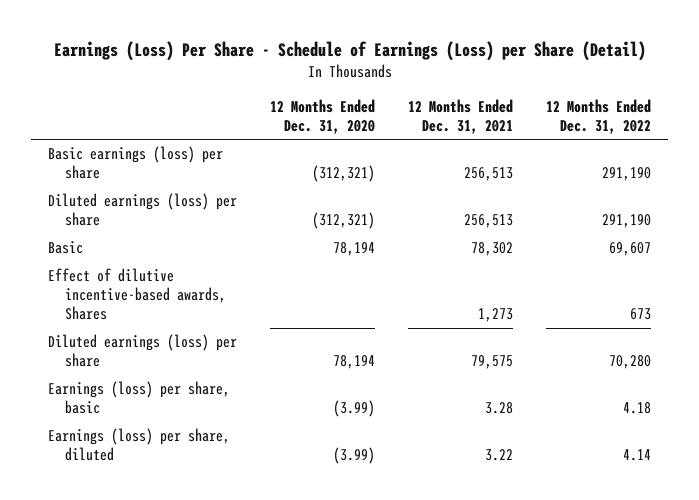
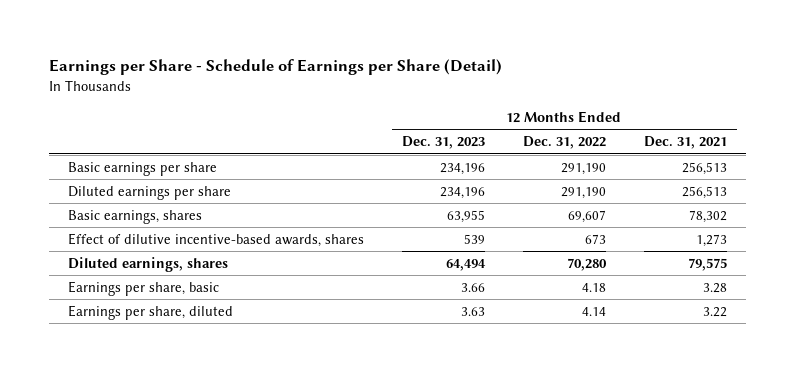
- Earnings (Loss) Per Share - Schedule of Earnings (Loss) per Share (Detail)
+ Earnings per Share - Schedule of Earnings per Share (Detail)
- | 12 Months Ended Dec. 31, 2020 | 12 Months Ended Dec. 31, 2021 | 12 Months Ended Dec. 31, 2022
+ | 12 Months Ended Dec. 31, 2023 | 12 Months Ended Dec. 31, 2022 | 12 Months Ended Dec. 31, 2021
- Basic earnings (loss) per share | (312,321) | 256,513 | 291,190
- Diluted earnings (loss) per share | (312,321) | 256,513 | 291,190
- Basic | 78,194 | 78,302 | 69,607
- Effect of dilutive incentive-based awards, Shares | | 1,273 | 673
- Diluted earnings (loss) per share | 78,194 | 79,575 | 70,280
- Earnings (loss) per share, basic | (3.99) | 3.28 | 4.18
- Earnings (loss) per share, diluted | (3.99) | 3.22 | 4.14
+ Basic earnings per share | 234,196 | 291,190 | 256,513
+ Diluted earnings per share | 234,196 | 291,190 | 256,513
+ Basic earnings, shares | 63,955 | 69,607 | 78,302
+ Effect of dilutive incentive-based awards, shares | 539 | 673 | 1,273
+ Diluted earnings, shares | 64,494 | 70,280 | 79,575
+ Earnings per share, basic | 3.66 | 4.18 | 3.28
+ Earnings per share, diluted | 3.63 | 4.14 | 3.22

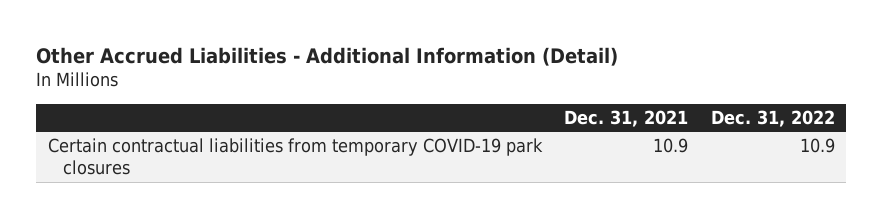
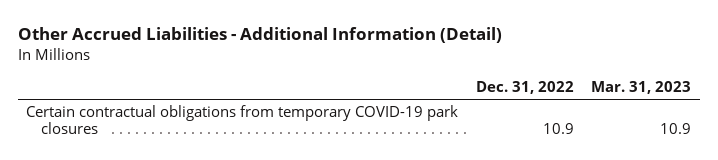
- | Dec. 31, 2021 | Dec. 31, 2022
+ | Dec. 31, 2022 | Mar. 31, 2023
- Certain contractual liabilities from temporary COVID-19 park closures | 10.9 | 10.9
+ Certain contractual obligations from temporary COVID-19 park closures | 10.9 | 10.9

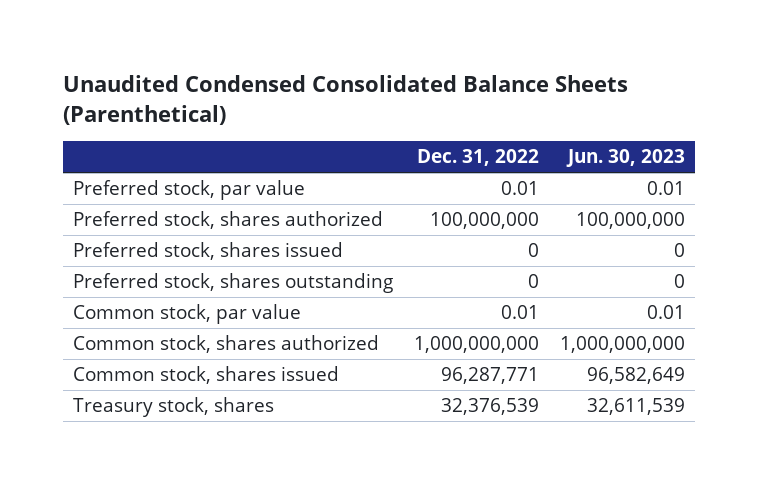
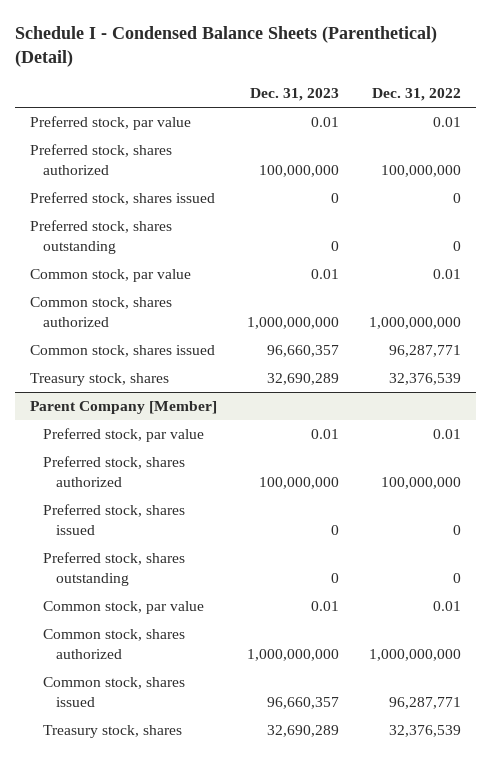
- Unaudited Condensed Consolidated Balance Sheets (Parenthetical)
+ Schedule I - Condensed Balance Sheets (Parenthetical) (Detail)
- | Dec. 31, 2022 | Jun. 30, 2023
+ | Dec. 31, 2023 | Dec. 31, 2022
+ Parent Company [Member]
+ Preferred stock, par value | 0.01 | 0.01
+ Preferred stock, shares authorized | 100,000,000 | 100,000,000
+ Preferred stock, shares issued | 0 | 0
+ Preferred stock, shares outstanding | 0 | 0
+ Common stock, par value | 0.01 | 0.01
+ Common stock, shares authorized | 1,000,000,000 | 1,000,000,000
+ Common stock, shares issued | 96,660,357 | 96,287,771
+ Treasury stock, shares | 32,690,289 | 32,376,539

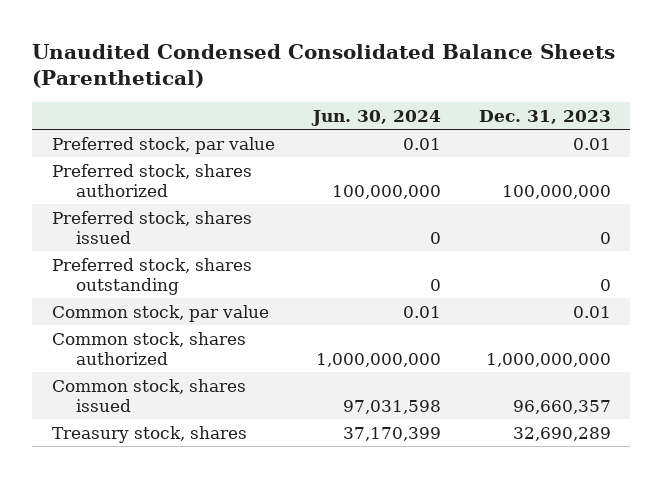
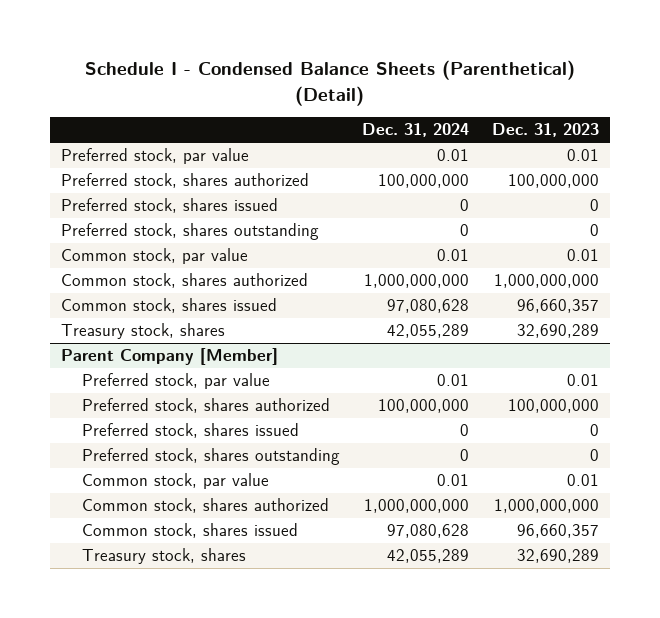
- Unaudited Condensed Consolidated Balance Sheets (Parenthetical)
+ Schedule I - Condensed Balance Sheets (Parenthetical) (Detail)
- | Jun. 30, 2024 | Dec. 31, 2023
+ | Dec. 31, 2024 | Dec. 31, 2023
+ Parent Company [Member]
+ Preferred stock, par value | 0.01 | 0.01
+ Preferred stock, shares authorized | 100,000,000 | 100,000,000
+ Preferred stock, shares issued | 0 | 0
+ Preferred stock, shares outstanding | 0 | 0
+ Common stock, par value | 0.01 | 0.01
+ Common stock, shares authorized | 1,000,000,000 | 1,000,000,000
+ Common stock, shares issued | 97,080,628 | 96,660,357
+ Treasury stock, shares | 42,055,289 | 32,690,289

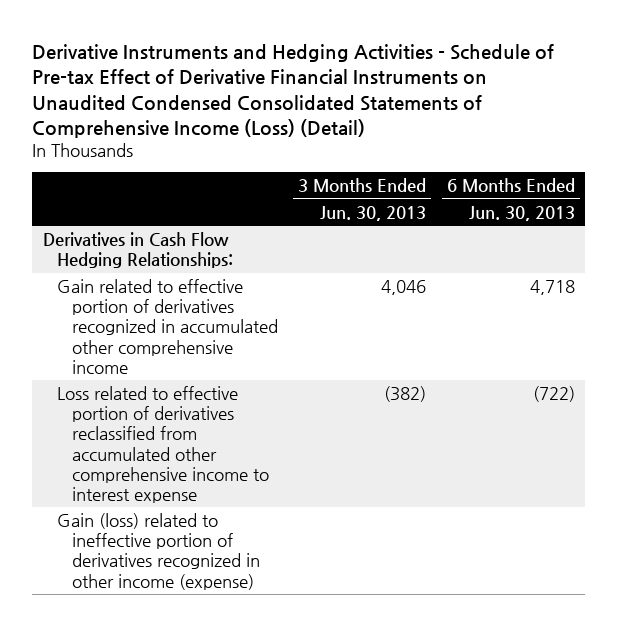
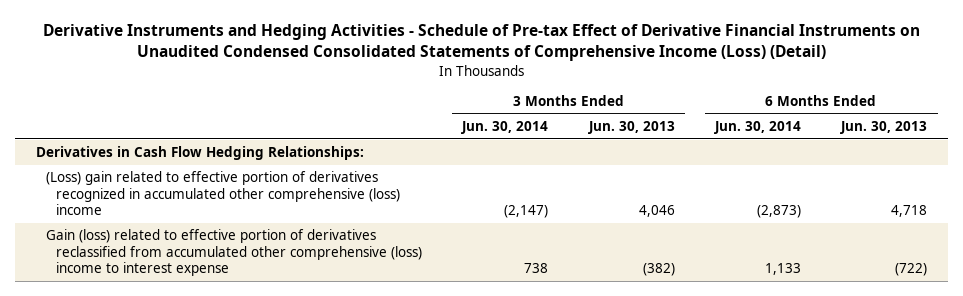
- | 3 Months Ended Jun. 30, 2013 | 6 Months Ended Jun. 30, 2013
+ | 3 Months Ended Jun. 30, 2014 | 3 Months Ended Jun. 30, 2013 | 6 Months Ended Jun. 30, 2014 | 6 Months Ended Jun. 30, 2013
- Gain related to effective portion of derivatives recognized in accumulated other comprehensive income | 4,046 | 4,718
- Loss related to effective portion of derivatives reclassified from accumulated other comprehensive income to interest expense | (382) | (722)
- Gain (loss) related to ineffective portion of derivatives recognized in other income (expense)
+ (Loss) gain related to effective portion of derivatives recognized in accumulated other comprehensive (loss) income | (2,147) | 4,046 | (2,873) | 4,718
+ Gain (loss) related to effective portion of derivatives reclassified from accumulated other comprehensive (loss) income to interest expense | 738 | (382) | 1,133 | (722)

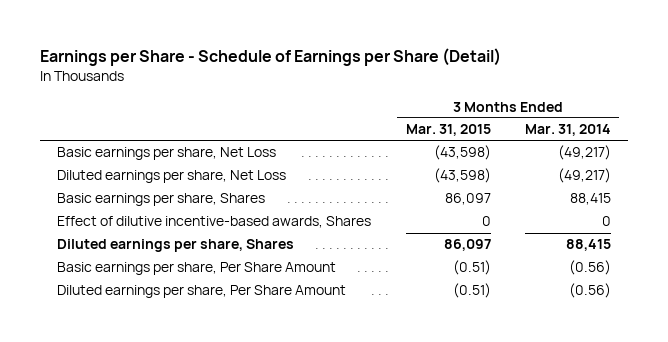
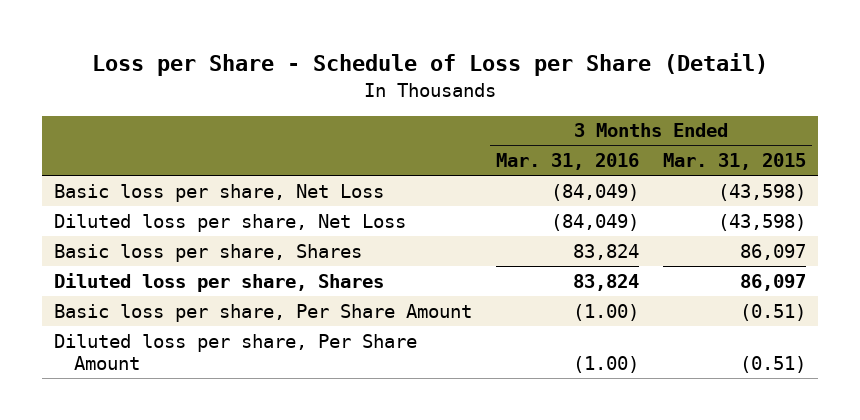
- Earnings per Share - Schedule of Earnings per Share (Detail)
+ Loss per Share - Schedule of Loss per Share (Detail)
- | 3 Months Ended Mar. 31, 2015 | 3 Months Ended Mar. 31, 2014
+ | 3 Months Ended Mar. 31, 2016 | 3 Months Ended Mar. 31, 2015
- Basic earnings per share, Net Loss | (43,598) | (49,217)
- Diluted earnings per share, Net Loss | (43,598) | (49,217)
- Basic earnings per share, Shares | 86,097 | 88,415
- Effect of dilutive incentive-based awards, Shares | 0 | 0
- Diluted earnings per share, Shares | 86,097 | 88,415
- Basic earnings per share, Per Share Amount | (0.51) | (0.56)
- Diluted earnings per share, Per Share Amount | (0.51) | (0.56)
+ Basic loss per share, Net Loss | (84,049) | (43,598)
+ Diluted loss per share, Net Loss | (84,049) | (43,598)
+ Basic loss per share, Shares | 83,824 | 86,097
+ Diluted loss per share, Shares | 83,824 | 86,097
+ Basic loss per share, Per Share Amount | (1.00) | (0.51)
+ Diluted loss per share, Per Share Amount | (1.00) | (0.51)

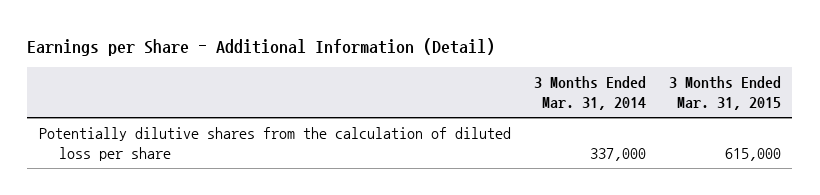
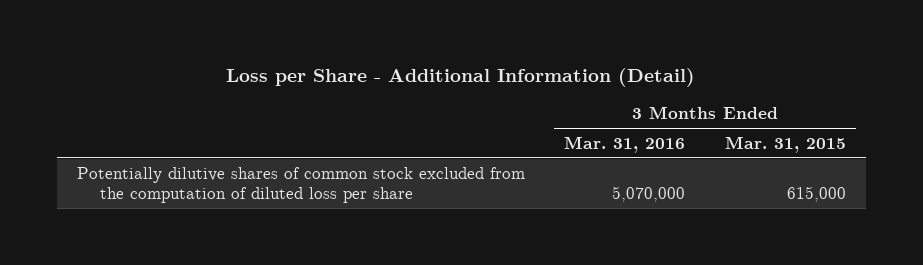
- Earnings per Share - Additional Information (Detail)
+ Loss per Share - Additional Information (Detail)
- | 3 Months Ended Mar. 31, 2014 | 3 Months Ended Mar. 31, 2015
+ | 3 Months Ended Mar. 31, 2016 | 3 Months Ended Mar. 31, 2015
- Potentially dilutive shares from the calculation of diluted loss per share | 337,000 | 615,000
+ Potentially dilutive shares of common stock excluded from the computation of diluted loss per share | 5,070,000 | 615,000

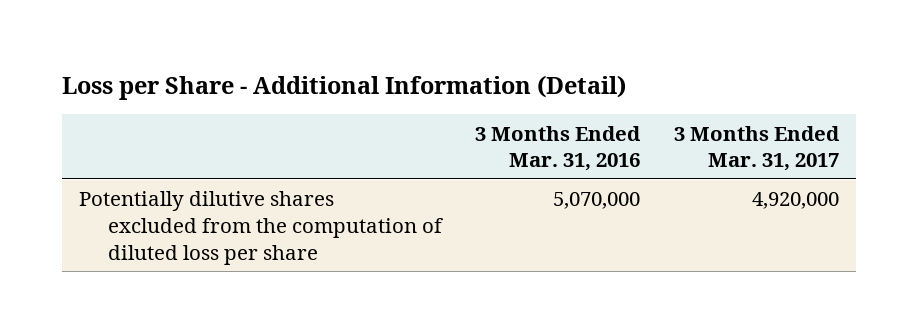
- | 3 Months Ended Mar. 31, 2016 | 3 Months Ended Mar. 31, 2015
+ | 3 Months Ended Mar. 31, 2016 | 3 Months Ended Mar. 31, 2017
- Potentially dilutive shares of common stock excluded from the computation of diluted loss per share | 5,070,000 | 615,000
+ Potentially dilutive shares excluded from the computation of diluted loss per share | 5,070,000 | 4,920,000

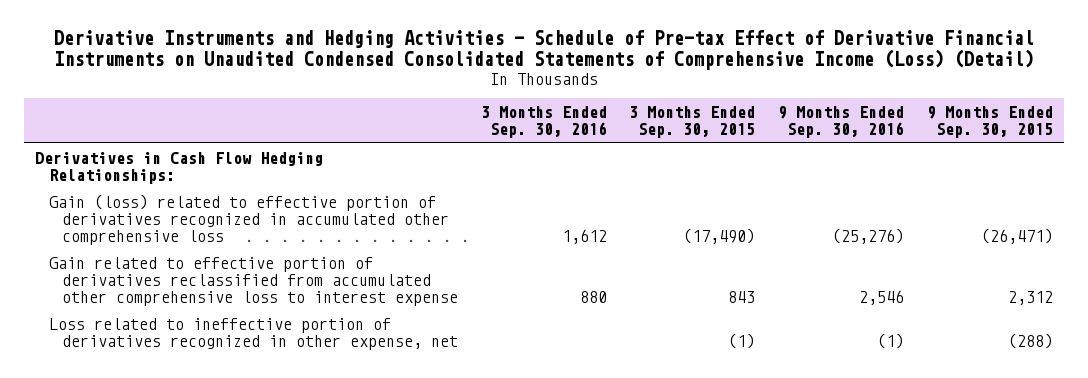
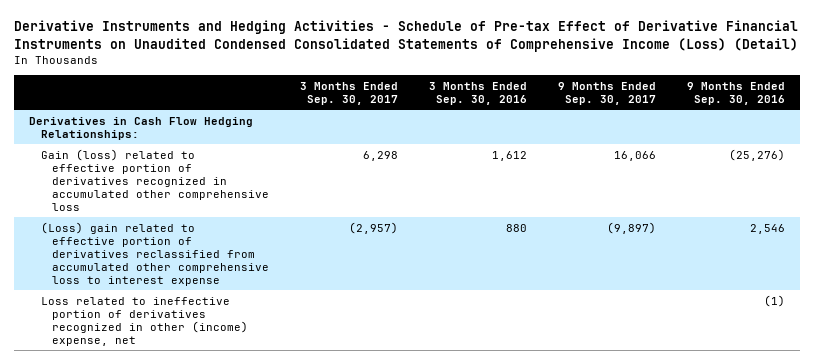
- | 3 Months Ended Sep. 30, 2016 | 3 Months Ended Sep. 30, 2015 | 9 Months Ended Sep. 30, 2016 | 9 Months Ended Sep. 30, 2015
+ | 3 Months Ended Sep. 30, 2017 | 3 Months Ended Sep. 30, 2016 | 9 Months Ended Sep. 30, 2017 | 9 Months Ended Sep. 30, 2016
- Gain related to effective portion of derivatives reclassified from accumulated other comprehensive loss to interest expense | 880 | 843 | 2,546 | 2,312
- Loss related to ineffective portion of derivatives recognized in other expense, net | | (1) | (1) | (288)
+ (Loss) gain related to effective portion of derivatives reclassified from accumulated other comprehensive loss to interest expense | (2,957) | 880 | (9,897) | 2,546
+ Loss related to ineffective portion of derivatives recognized in other (income) expense, net | | | | (1)

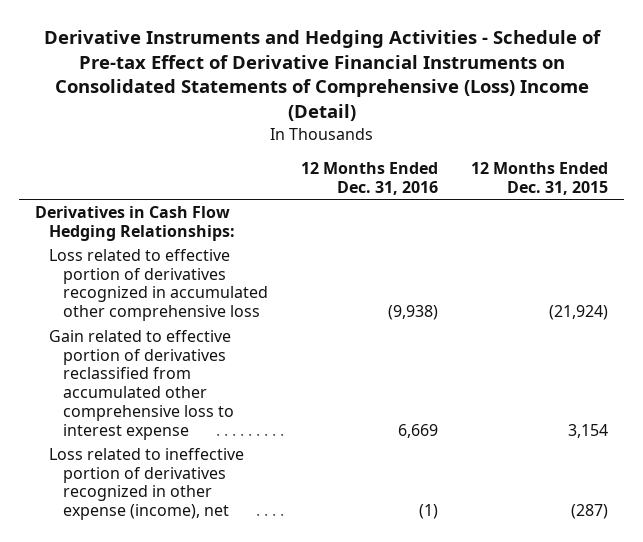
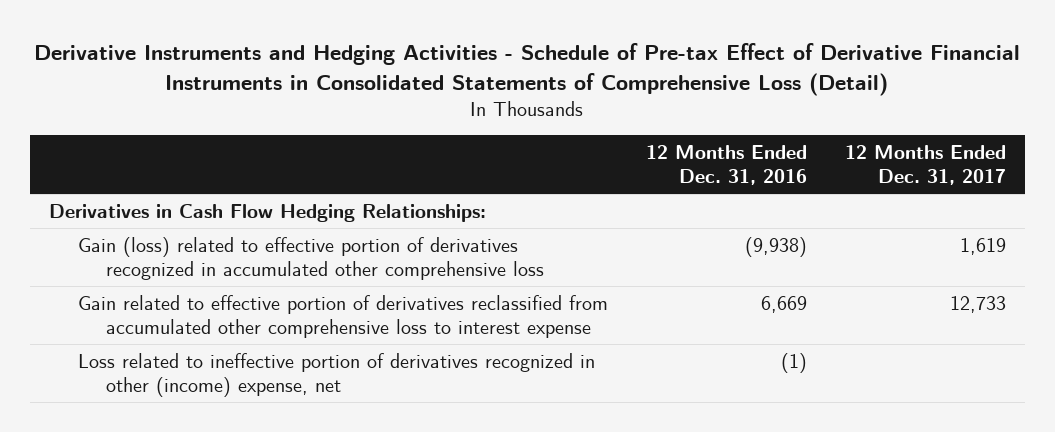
- Derivative Instruments and Hedging Activities - Schedule of Pre-tax Effect of Derivative Financial Instruments on Consolidated Statements of Comprehensive (Loss) Income (Detail)
+ Derivative Instruments and Hedging Activities - Schedule of Pre-tax Effect of Derivative Financial Instruments in Consolidated Statements of Comprehensive Loss (Detail)
- | 12 Months Ended Dec. 31, 2016 | 12 Months Ended Dec. 31, 2015
+ | 12 Months Ended Dec. 31, 2016 | 12 Months Ended Dec. 31, 2017
- Loss related to effective portion of derivatives recognized in accumulated other comprehensive loss | (9,938) | (21,924)
+ Gain (loss) related to effective portion of derivatives recognized in accumulated other comprehensive loss | (9,938) | 1,619
- Loss related to ineffective portion of derivatives recognized in other expense (income), net | (1) | (287)
+ Loss related to ineffective portion of derivatives recognized in other (income) expense, net | (1) |

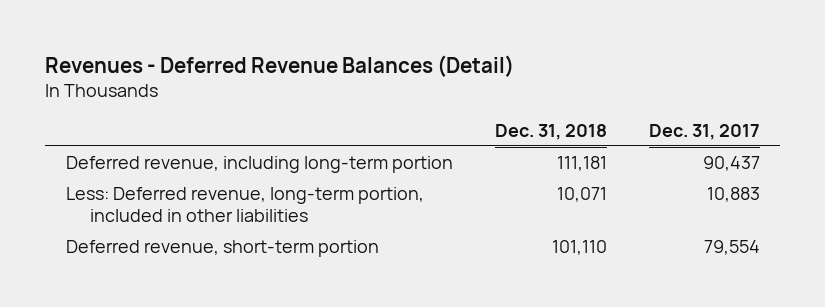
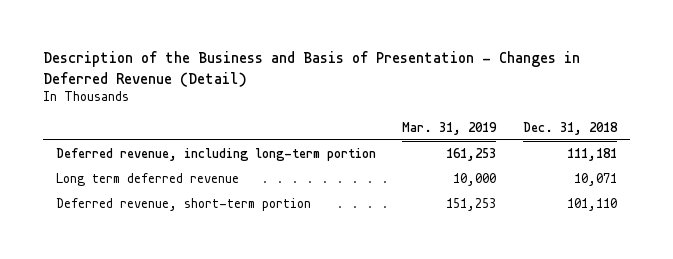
- Revenues - Deferred Revenue Balances (Detail)
+ Description of the Business and Basis of Presentation - Changes in Deferred Revenue (Detail)
- | Dec. 31, 2018 | Dec. 31, 2017
+ | Mar. 31, 2019 | Dec. 31, 2018
- Less: Deferred revenue, long-term portion, included in other liabilities | 10,071 | 10,883
+ Long term deferred revenue | 10,000 | 10,071

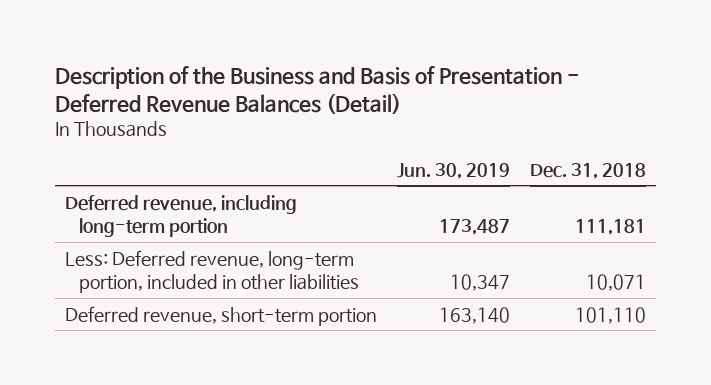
- Description of the Business and Basis of Presentation - Changes in Deferred Revenue (Detail)
+ Description of the Business and Basis of Presentation - Deferred Revenue Balances (Detail)
- | Mar. 31, 2019 | Dec. 31, 2018
+ | Jun. 30, 2019 | Dec. 31, 2018
- Long term deferred revenue | 10,000 | 10,071
+ Less: Deferred revenue, long-term portion, included in other liabilities | 10,347 | 10,071

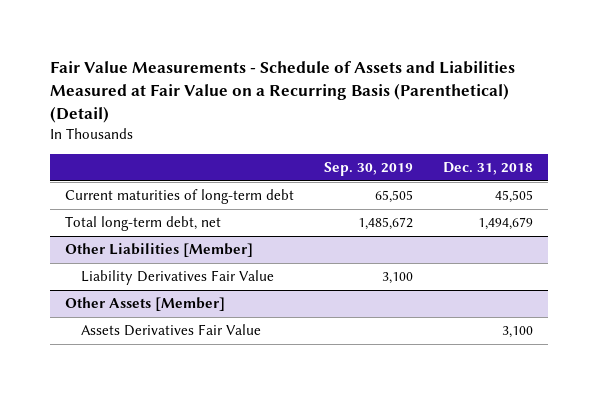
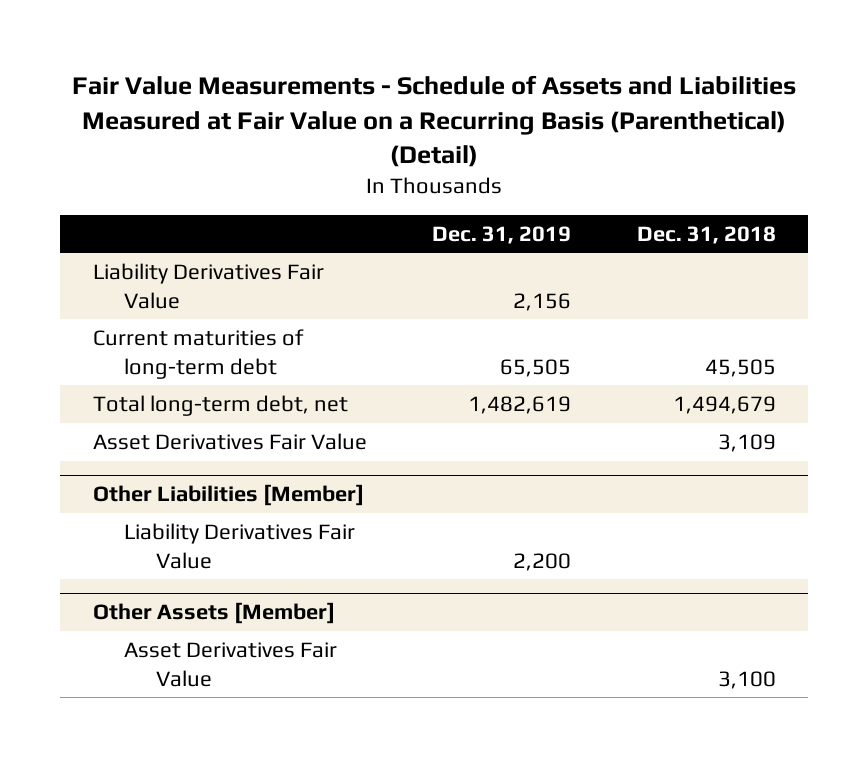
- | Sep. 30, 2019 | Dec. 31, 2018
+ | Dec. 31, 2019 | Dec. 31, 2018
+ Liability Derivatives Fair Value | 2,156 |
+ Asset Derivatives Fair Value | | 3,109
@ Other Assets [Member]
- Assets Derivatives Fair Value | | 3,100
+ Asset Derivatives Fair Value | | 3,100

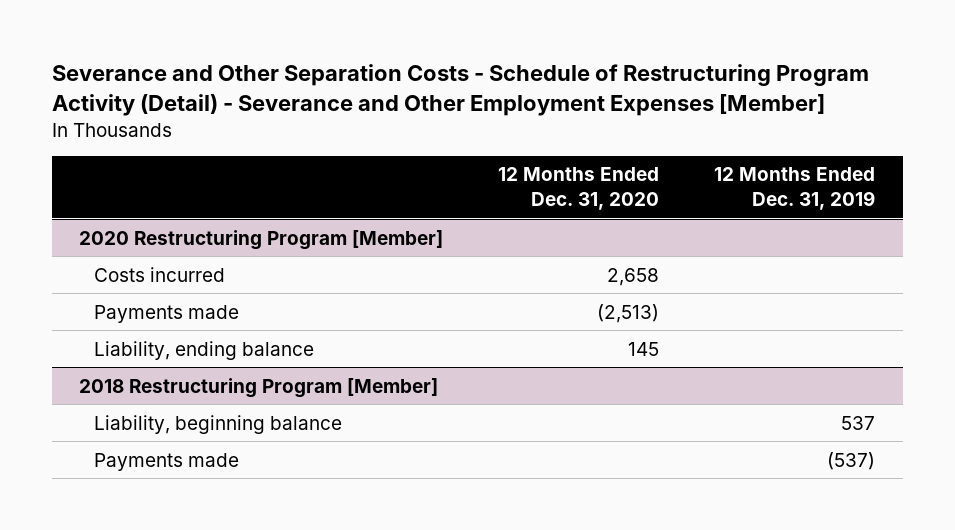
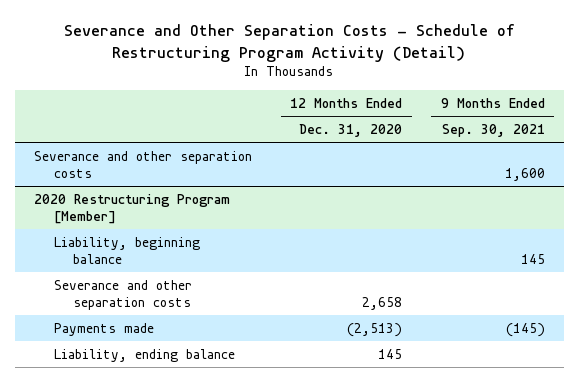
- Severance and Other Separation Costs - Schedule of Restructuring Program Activity (Detail) - Severance and Other Employment Expenses [Member]
+ Severance and Other Separation Costs - Schedule of Restructuring Program Activity (Detail)
- | 12 Months Ended Dec. 31, 2020 | 12 Months Ended Dec. 31, 2019
+ | 12 Months Ended Dec. 31, 2020 | 9 Months Ended Sep. 30, 2021
+ Severance and other separation costs | | 1,600
@ 2020 Restructuring Program [Member]
- Costs incurred | 2,658 |
+ Liability, beginning balance | | 145
+ Severance and other separation costs | 2,658 |
- 2018 Restructuring Program [Member]
- Liability, beginning balance | | 537
- Payments made | | (537)

